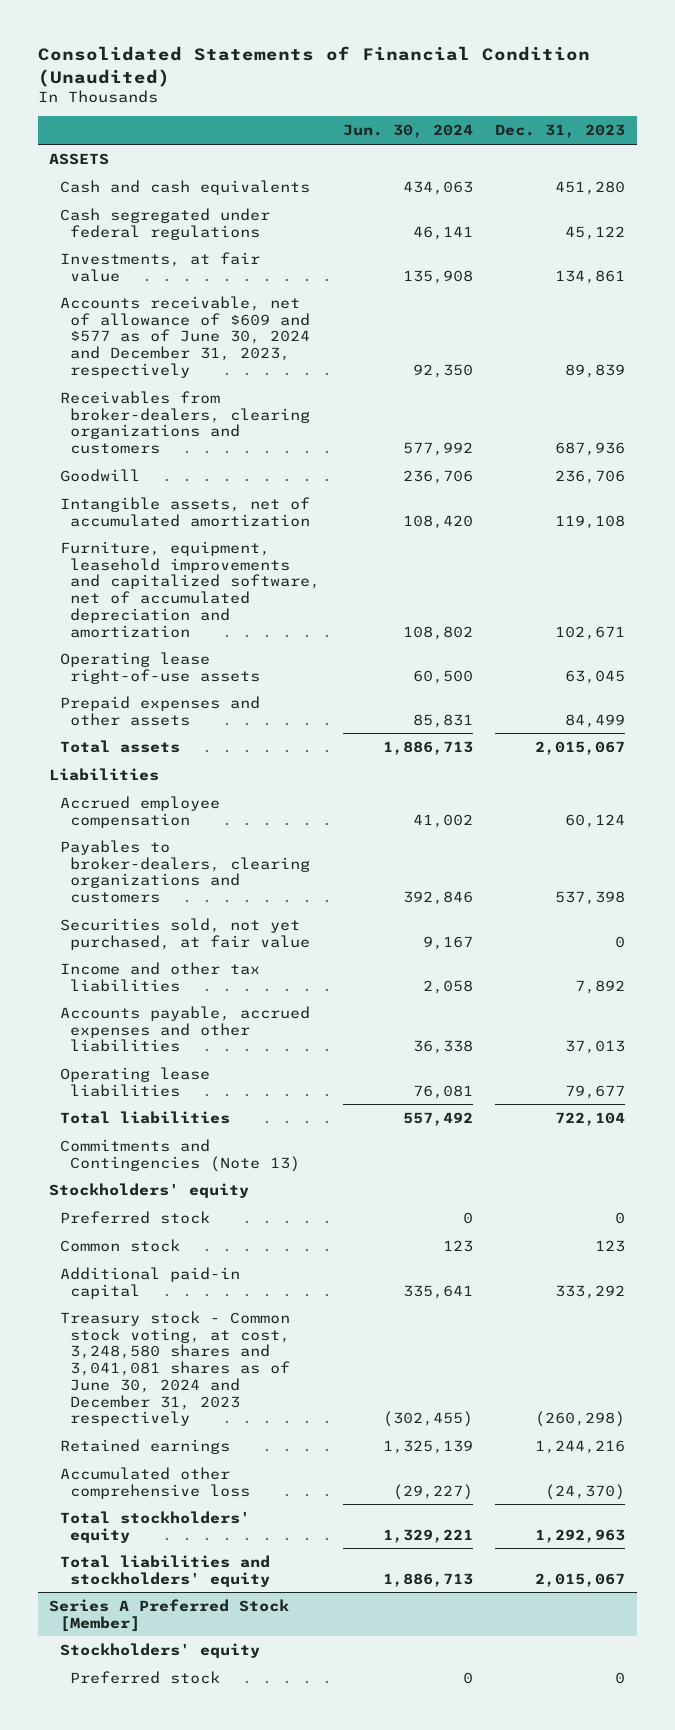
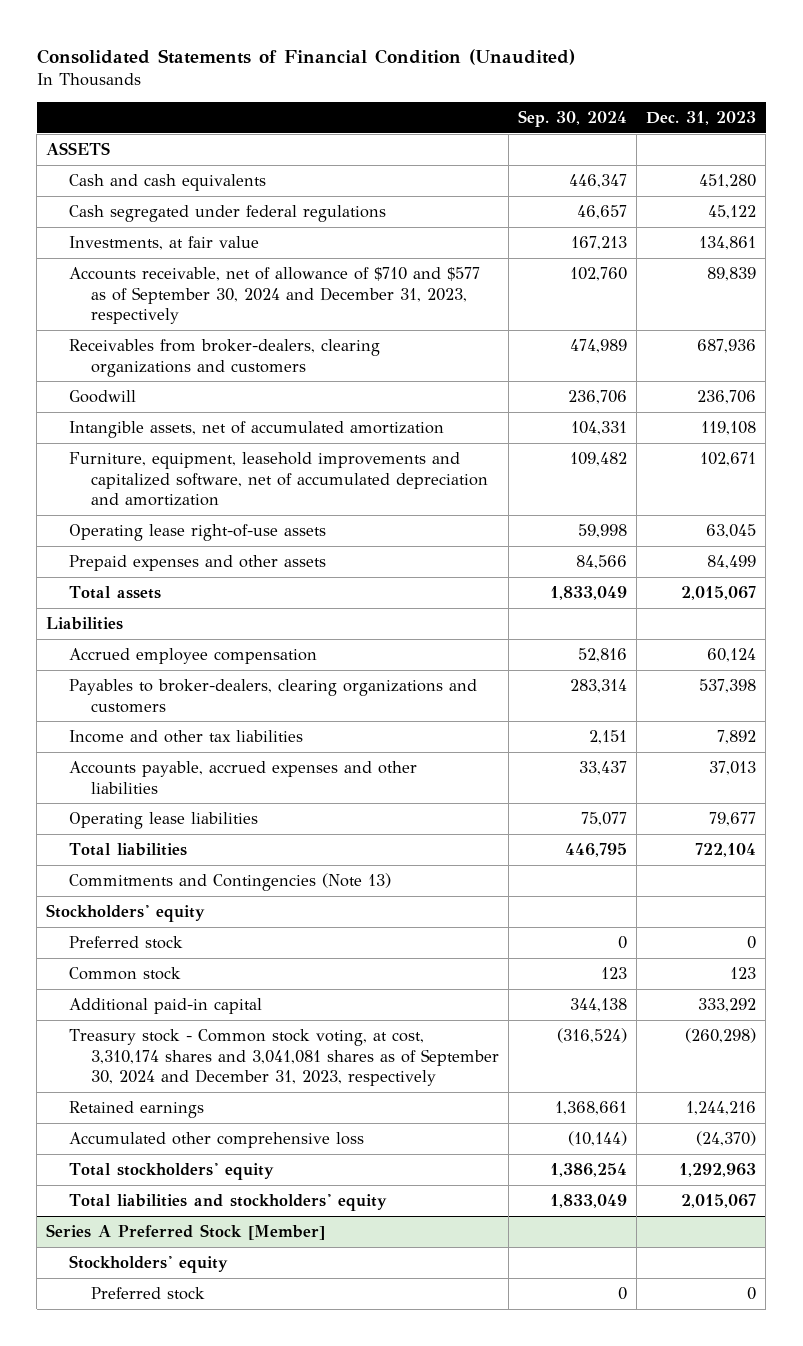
- | Jun. 30, 2024 | Dec. 31, 2023
+ | Sep. 30, 2024 | Dec. 31, 2023
- Accounts receivable, net of allowance of $609 and $577 as of June 30, 2024 and December 31, 2023, respectively | 92,350 | 89,839
+ Accounts receivable, net of allowance of $710 and $577 as of September 30, 2024 and December 31, 2023, respectively | 102,760 | 89,839
- Securities sold, not yet purchased, at fair value | 9,167 | 0
- Treasury stock - Common stock voting, at cost, 3,248,580 shares and 3,041,081 shares as of June 30, 2024 and December 31, 2023 respectively | (302,455) | (260,298)
+ Treasury stock - Common stock voting, at cost, 3,310,174 shares and 3,041,081 shares as of September 30, 2024 and December 31, 2023, respectively | (316,524) | (260,298)

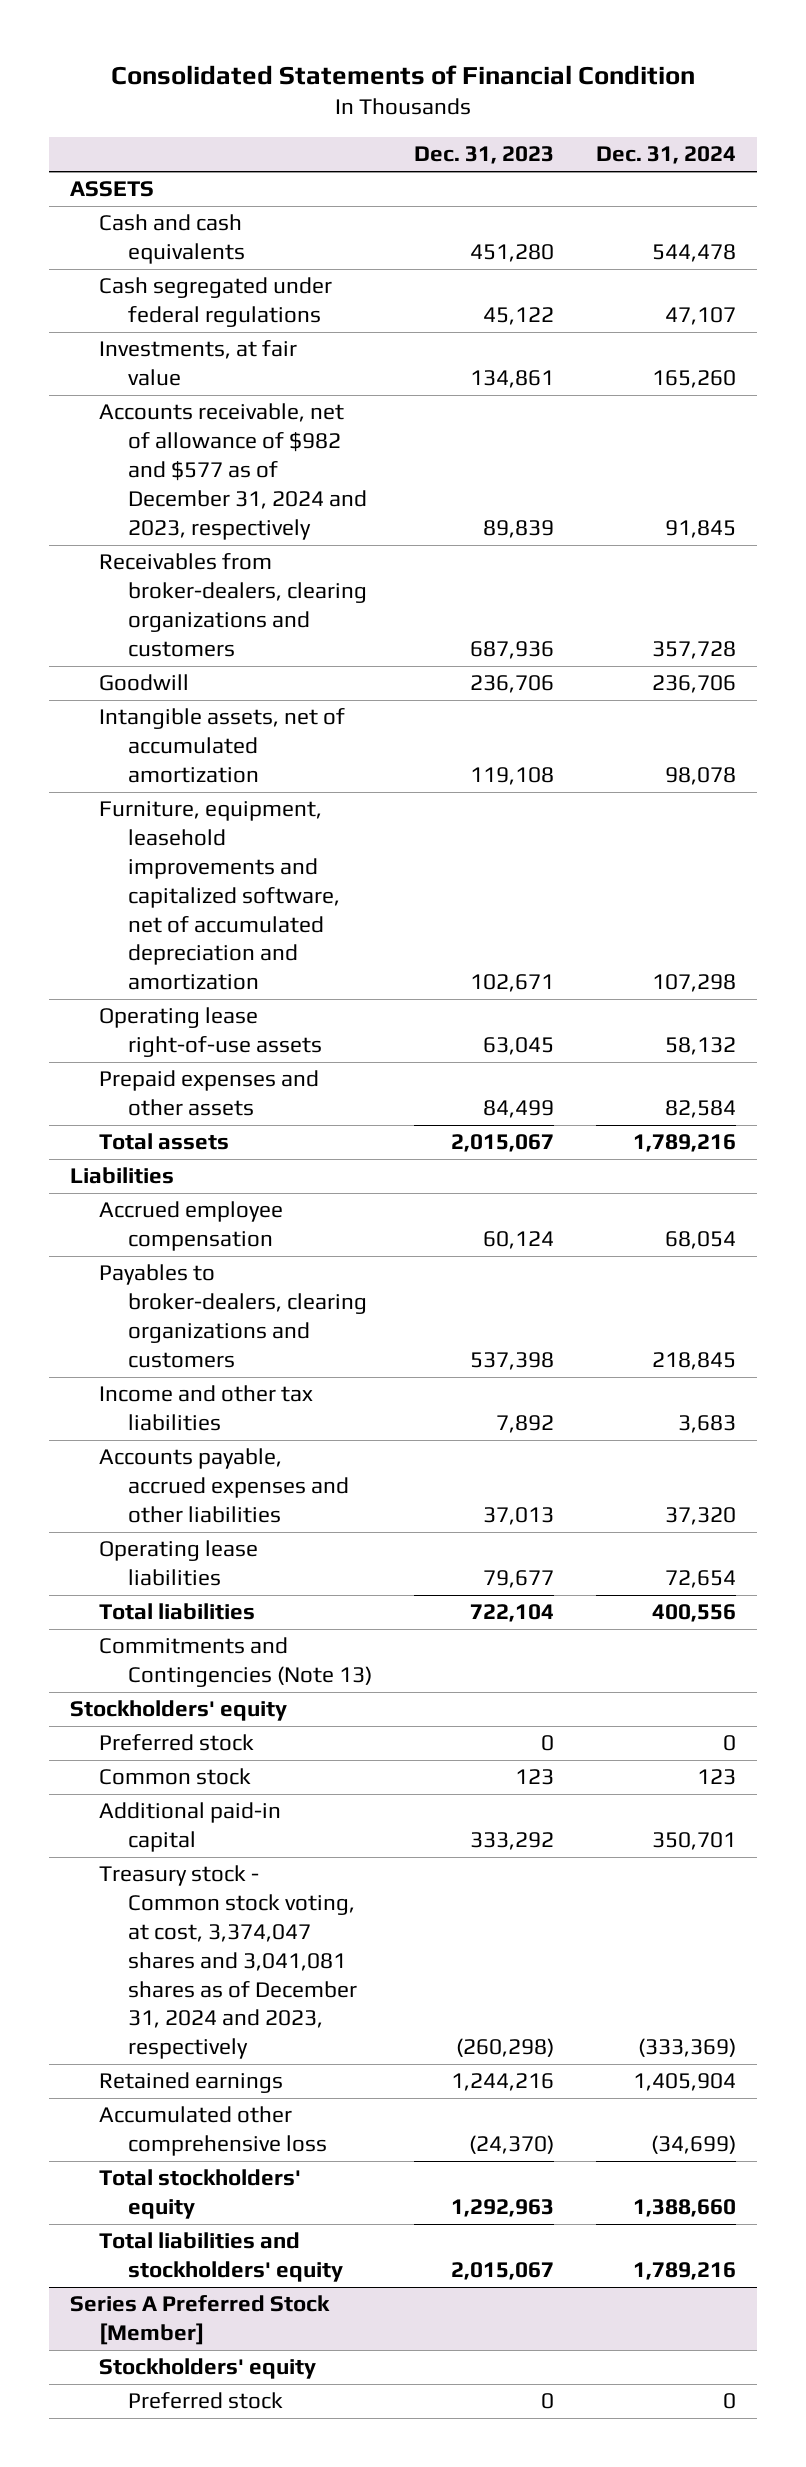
- Consolidated Statements of Financial Condition (Unaudited)
+ Consolidated Statements of Financial Condition
- | Sep. 30, 2024 | Dec. 31, 2023
+ | Dec. 31, 2023 | Dec. 31, 2024
- Accounts receivable, net of allowance of $710 and $577 as of September 30, 2024 and December 31, 2023, respectively | 102,760 | 89,839
+ Accounts receivable, net of allowance of $982 and $577 as of December 31, 2024 and 2023, respectively | 89,839 | 91,845
- Treasury stock - Common stock voting, at cost, 3,310,174 shares and 3,041,081 shares as of September 30, 2024 and December 31, 2023, respectively | (316,524) | (260,298)
+ Treasury stock - Common stock voting, at cost, 3,374,047 shares and 3,041,081 shares as of December 31, 2024 and 2023, respectively | (260,298) | (333,369)

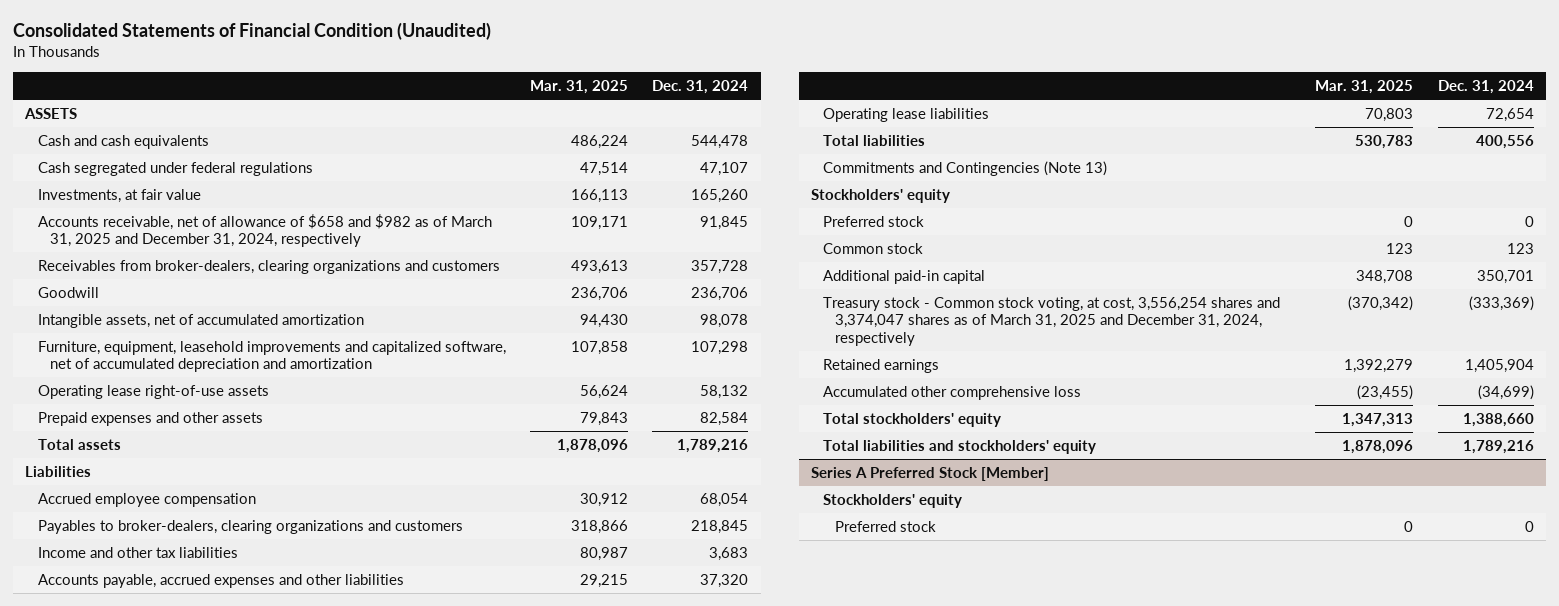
- Consolidated Statements of Financial Condition
+ Consolidated Statements of Financial Condition (Unaudited)
- | Dec. 31, 2023 | Dec. 31, 2024
+ | Mar. 31, 2025 | Dec. 31, 2024
- Accounts receivable, net of allowance of $982 and $577 as of December 31, 2024 and 2023, respectively | 89,839 | 91,845
+ Accounts receivable, net of allowance of $658 and $982 as of March 31, 2025 and December 31, 2024, respectively | 109,171 | 91,845
- Treasury stock - Common stock voting, at cost, 3,374,047 shares and 3,041,081 shares as of December 31, 2024 and 2023, respectively | (260,298) | (333,369)
+ Treasury stock - Common stock voting, at cost, 3,556,254 shares and 3,374,047 shares as of March 31, 2025 and December 31, 2024, respectively | (370,342) | (333,369)

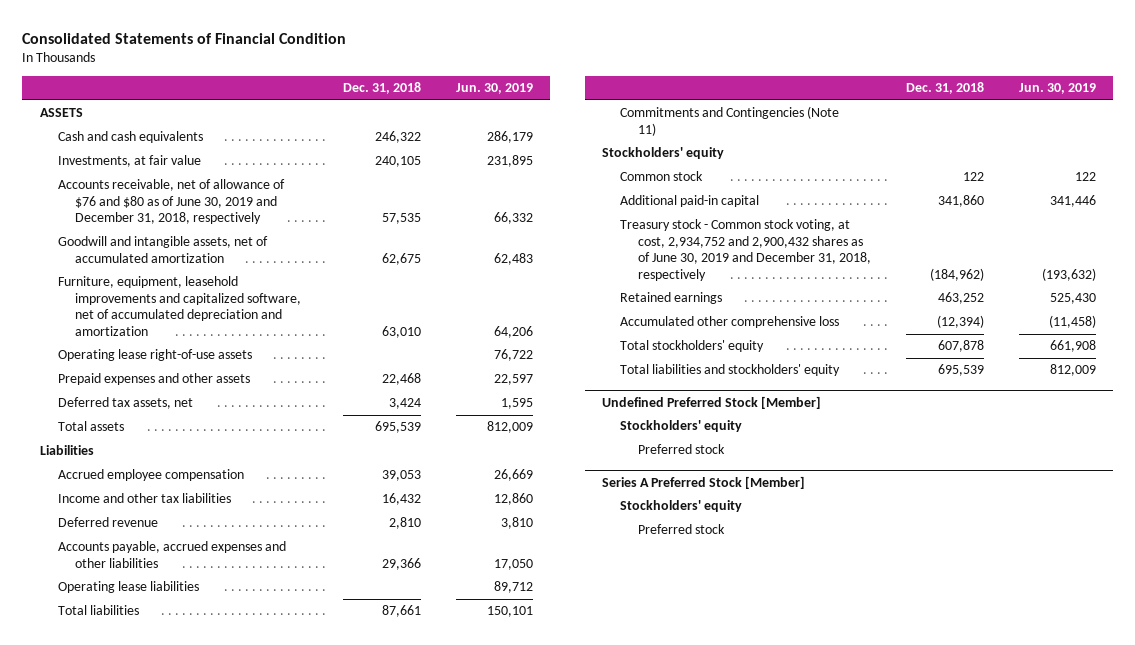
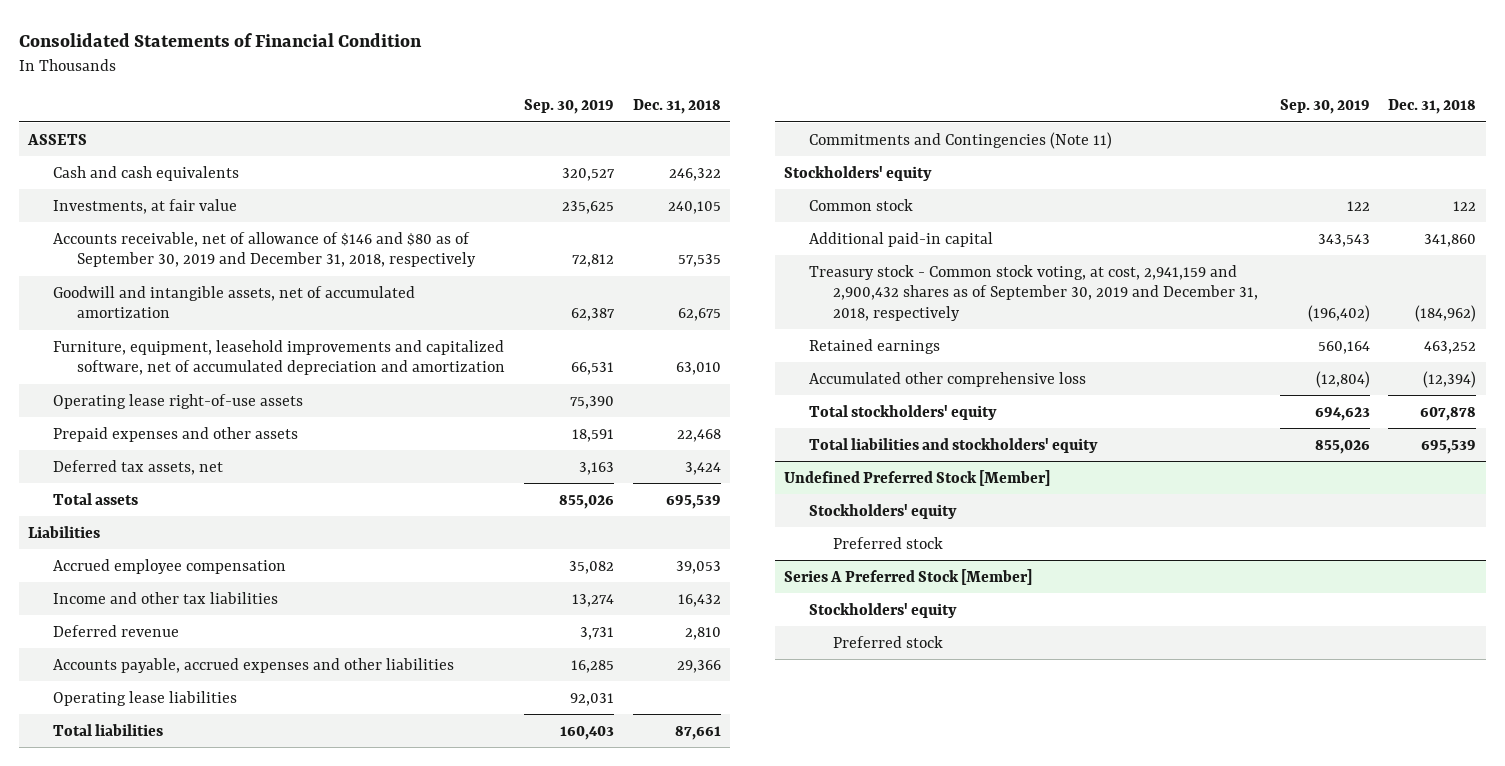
- | Dec. 31, 2018 | Jun. 30, 2019
+ | Sep. 30, 2019 | Dec. 31, 2018
- Accounts receivable, net of allowance of $76 and $80 as of June 30, 2019 and December 31, 2018, respectively | 57,535 | 66,332
+ Accounts receivable, net of allowance of $146 and $80 as of September 30, 2019 and December 31, 2018, respectively | 72,812 | 57,535
- Treasury stock - Common stock voting, at cost, 2,934,752 and 2,900,432 shares as of June 30, 2019 and December 31, 2018, respectively | (184,962) | (193,632)
+ Treasury stock - Common stock voting, at cost, 2,941,159 and 2,900,432 shares as of September 30, 2019 and December 31, 2018, respectively | (196,402) | (184,962)

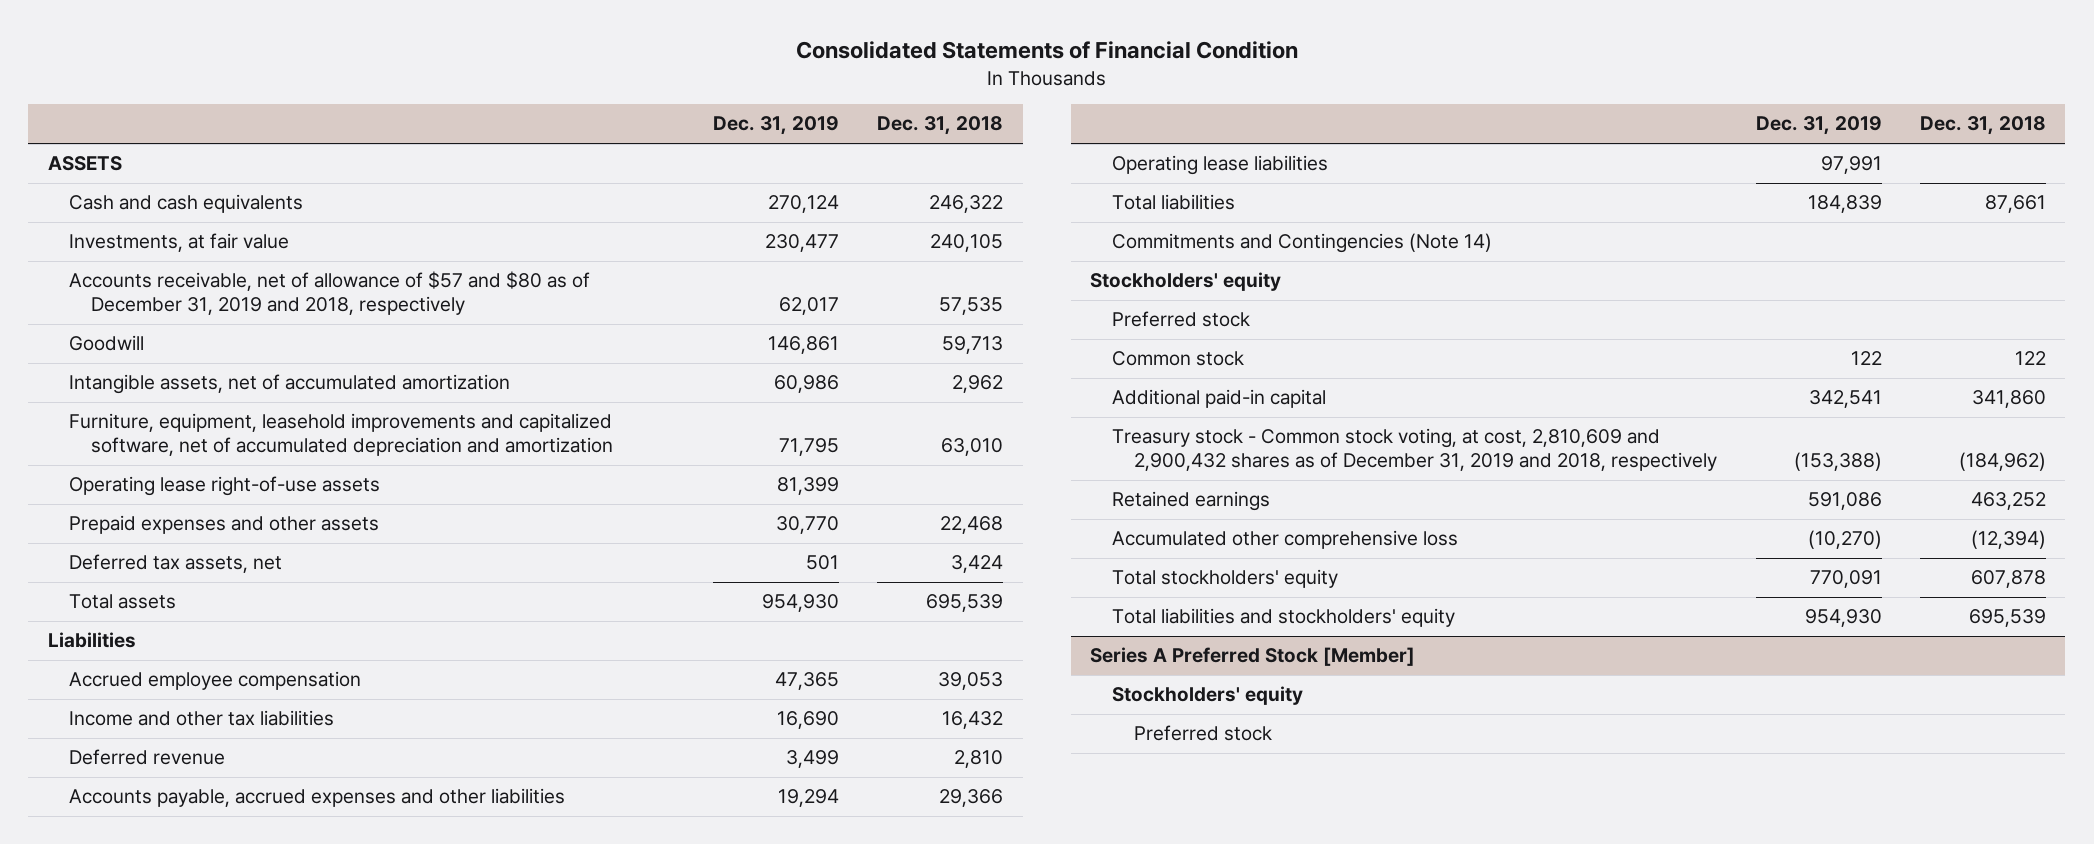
- | Sep. 30, 2019 | Dec. 31, 2018
+ | Dec. 31, 2019 | Dec. 31, 2018
- Accounts receivable, net of allowance of $146 and $80 as of September 30, 2019 and December 31, 2018, respectively | 72,812 | 57,535
- Goodwill and intangible assets, net of accumulated amortization | 62,387 | 62,675
+ Accounts receivable, net of allowance of $57 and $80 as of December 31, 2019 and 2018, respectively | 62,017 | 57,535
+ Goodwill | 146,861 | 59,713
+ Intangible assets, net of accumulated amortization | 60,986 | 2,962
- Commitments and Contingencies (Note 11)
+ Commitments and Contingencies (Note 14)
+ Preferred stock
- Treasury stock - Common stock voting, at cost, 2,941,159 and 2,900,432 shares as of September 30, 2019 and December 31, 2018, respectively | (196,402) | (184,962)
+ Treasury stock - Common stock voting, at cost, 2,810,609 and 2,900,432 shares as of December 31, 2019 and 2018, respectively | (153,388) | (184,962)
- Undefined Preferred Stock [Member]
- Stockholders' equity
- Preferred stock

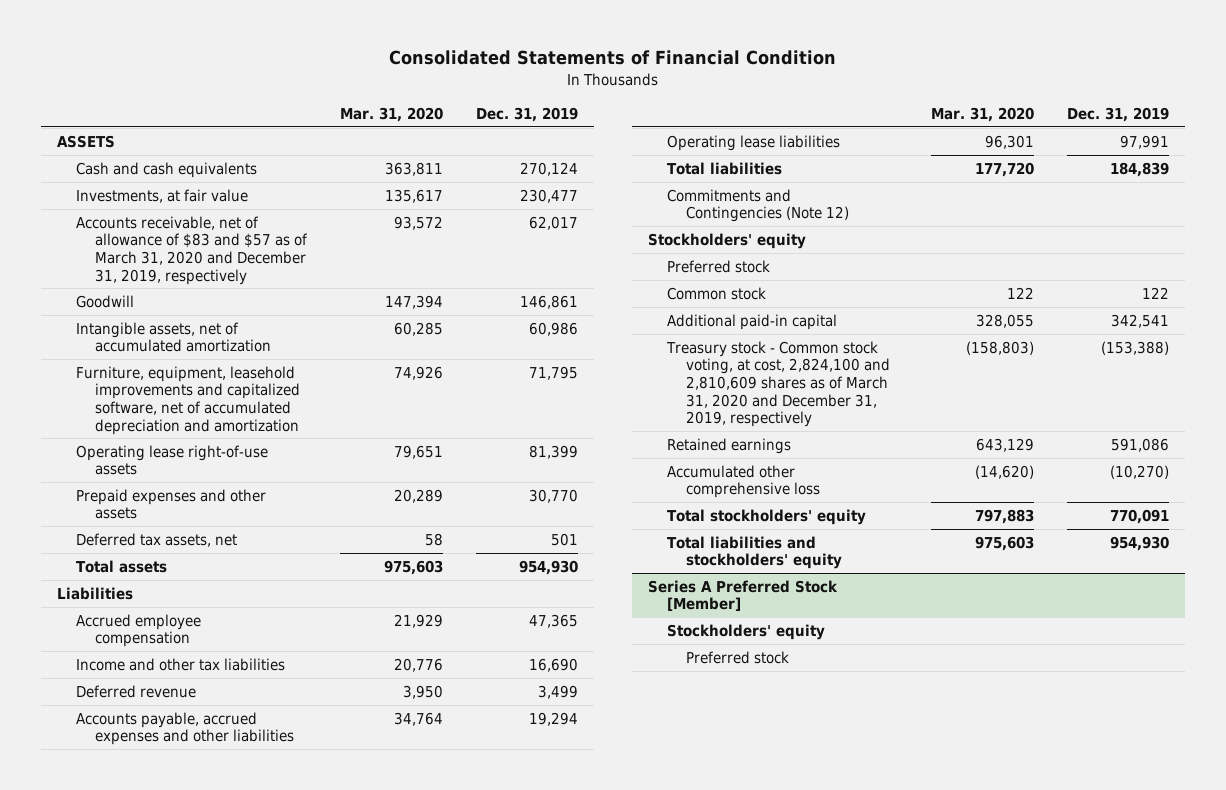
- | Dec. 31, 2019 | Dec. 31, 2018
+ | Mar. 31, 2020 | Dec. 31, 2019
- Accounts receivable, net of allowance of $57 and $80 as of December 31, 2019 and 2018, respectively | 62,017 | 57,535
+ Accounts receivable, net of allowance of $83 and $57 as of March 31, 2020 and December 31, 2019, respectively | 93,572 | 62,017
- Commitments and Contingencies (Note 14)
+ Commitments and Contingencies (Note 12)
- Treasury stock - Common stock voting, at cost, 2,810,609 and 2,900,432 shares as of December 31, 2019 and 2018, respectively | (153,388) | (184,962)
+ Treasury stock - Common stock voting, at cost, 2,824,100 and 2,810,609 shares as of March 31, 2020 and December 31, 2019, respectively | (158,803) | (153,388)

